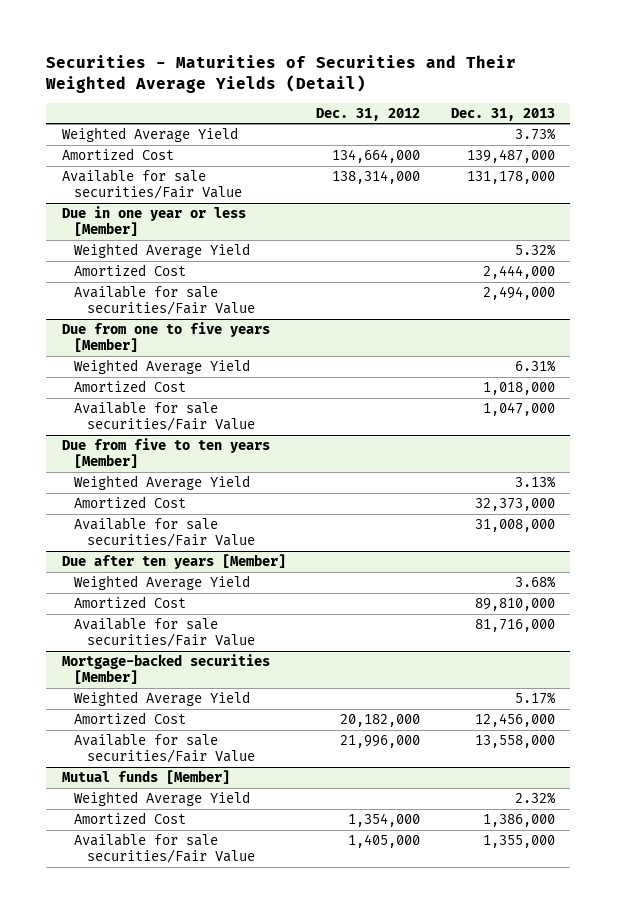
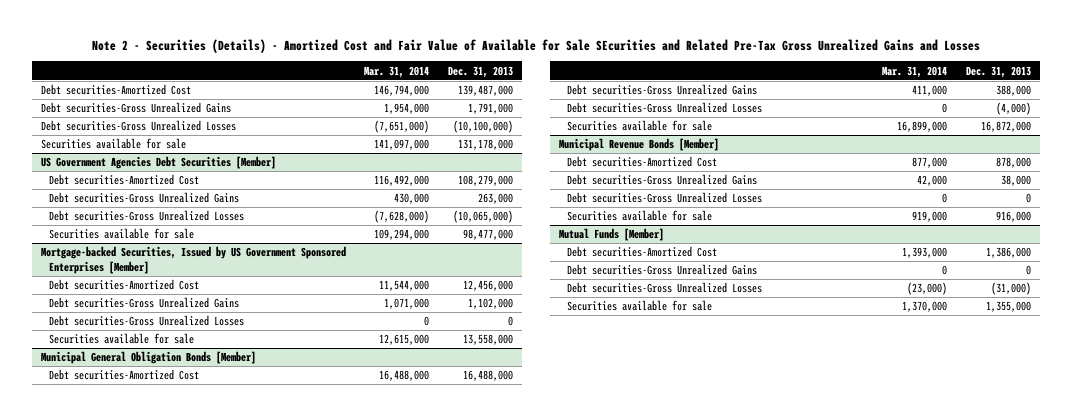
- Securities - Maturities of Securities and Their Weighted Average Yields (Detail)
+ Note 2 - Securities (Details) - Amortized Cost and Fair Value of Available for Sale SEcurities and Related Pre-Tax Gross Unrealized Gains and Losses
- | Dec. 31, 2012 | Dec. 31, 2013
+ | Mar. 31, 2014 | Dec. 31, 2013
- Weighted Average Yield | | 3.73%
- Amortized Cost | 134,664,000 | 139,487,000
- Available for sale securities/Fair Value | 138,314,000 | 131,178,000
- Due in one year or less [Member]
- Weighted Average Yield | | 5.32%
- Amortized Cost | | 2,444,000
- Available for sale securities/Fair Value | | 2,494,000
- Due from one to five years [Member]
- Weighted Average Yield | | 6.31%
- Amortized Cost | | 1,018,000
- Available for sale securities/Fair Value | | 1,047,000
- Due from five to ten years [Member]
- Weighted Average Yield | | 3.13%
- Amortized Cost | | 32,373,000
- Available for sale securities/Fair Value | | 31,008,000
- Due after ten years [Member]
- Weighted Average Yield | | 3.68%
- Amortized Cost | | 89,810,000
- Available for sale securities/Fair Value | | 81,716,000
- Mortgage-backed securities [Member]
- Weighted Average Yield | | 5.17%
- Amortized Cost | 20,182,000 | 12,456,000
- Available for sale securities/Fair Value | 21,996,000 | 13,558,000
- Mutual funds [Member]
- Weighted Average Yield | | 2.32%
- Amortized Cost | 1,354,000 | 1,386,000
- Available for sale securities/Fair Value | 1,405,000 | 1,355,000
+ Debt securities-Amortized Cost | 146,794,000 | 139,487,000
+ Debt securities-Gross Unrealized Gains | 1,954,000 | 1,791,000
+ Debt securities-Gross Unrealized Losses | (7,651,000) | (10,100,000)
+ Securities available for sale | 141,097,000 | 131,178,000
+ US Government Agencies Debt Securities [Member]
+ Debt securities-Amortized Cost | 116,492,000 | 108,279,000
+ Debt securities-Gross Unrealized Gains | 430,000 | 263,000
+ Debt securities-Gross Unrealized Losses | (7,628,000) | (10,065,000)
+ Securities available for sale | 109,294,000 | 98,477,000
+ Mortgage-backed Securities, Issued by US Government Sponsored Enterprises [Member]
+ Debt securities-Amortized Cost | 11,544,000 | 12,456,000
+ Debt securities-Gross Unrealized Gains | 1,071,000 | 1,102,000
+ Debt securities-Gross Unrealized Losses | 0 | 0
+ Securities available for sale | 12,615,000 | 13,558,000
+ Municipal General Obligation Bonds [Member]
+ Debt securities-Amortized Cost | 16,488,000 | 16,488,000
+ Debt securities-Gross Unrealized Gains | 411,000 | 388,000
+ Debt securities-Gross Unrealized Losses | 0 | (4,000)
+ Securities available for sale | 16,899,000 | 16,872,000
+ Municipal Revenue Bonds [Member]
+ Debt securities-Amortized Cost | 877,000 | 878,000
+ Debt securities-Gross Unrealized Gains | 42,000 | 38,000
+ Debt securities-Gross Unrealized Losses | 0 | 0
+ Securities available for sale | 919,000 | 916,000
+ Mutual Funds [Member]
+ Debt securities-Amortized Cost | 1,393,000 | 1,386,000
+ Debt securities-Gross Unrealized Gains | 0 | 0
+ Debt securities-Gross Unrealized Losses | (23,000) | (31,000)
+ Securities available for sale | 1,370,000 | 1,355,000

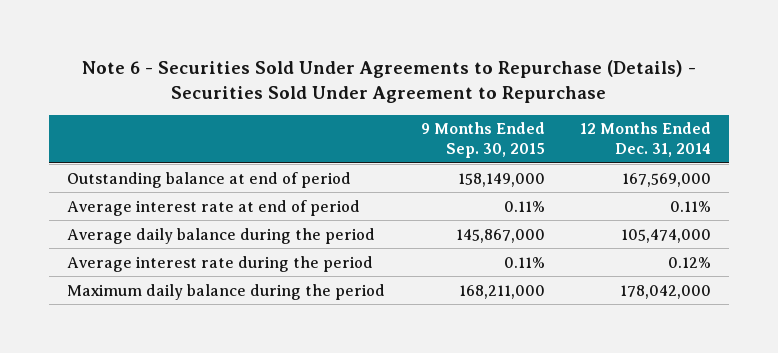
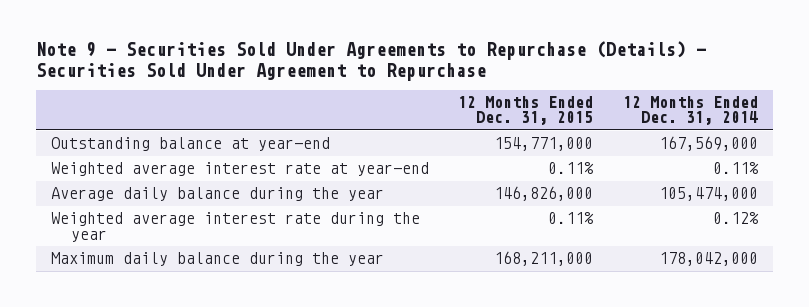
- Note 6 - Securities Sold Under Agreements to Repurchase (Details) - Securities Sold Under Agreement to Repurchase
+ Note 9 - Securities Sold Under Agreements to Repurchase (Details) - Securities Sold Under Agreement to Repurchase
- | 9 Months Ended Sep. 30, 2015 | 12 Months Ended Dec. 31, 2014
+ | 12 Months Ended Dec. 31, 2015 | 12 Months Ended Dec. 31, 2014
- Outstanding balance at end of period | 158,149,000 | 167,569,000
- Average interest rate at end of period | 0.11% | 0.11%
- Average daily balance during the period | 145,867,000 | 105,474,000
- Average interest rate during the period | 0.11% | 0.12%
- Maximum daily balance during the period | 168,211,000 | 178,042,000
+ Outstanding balance at year-end | 154,771,000 | 167,569,000
+ Weighted average interest rate at year-end | 0.11% | 0.11%
+ Average daily balance during the year | 146,826,000 | 105,474,000
+ Weighted average interest rate during the year | 0.11% | 0.12%
+ Maximum daily balance during the year | 168,211,000 | 178,042,000

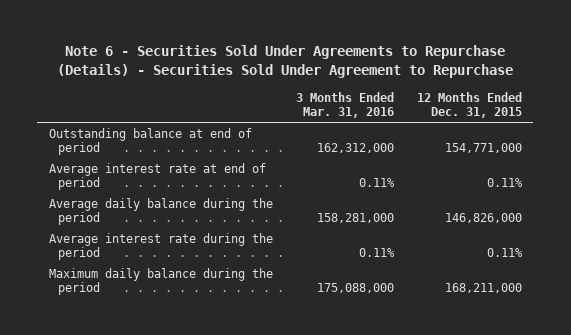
- Note 9 - Securities Sold Under Agreements to Repurchase (Details) - Securities Sold Under Agreement to Repurchase
+ Note 6 - Securities Sold Under Agreements to Repurchase (Details) - Securities Sold Under Agreement to Repurchase
- | 12 Months Ended Dec. 31, 2015 | 12 Months Ended Dec. 31, 2014
+ | 3 Months Ended Mar. 31, 2016 | 12 Months Ended Dec. 31, 2015
- Outstanding balance at year-end | 154,771,000 | 167,569,000
- Weighted average interest rate at year-end | 0.11% | 0.11%
- Average daily balance during the year | 146,826,000 | 105,474,000
- Weighted average interest rate during the year | 0.11% | 0.12%
- Maximum daily balance during the year | 168,211,000 | 178,042,000
+ Outstanding balance at end of period | 162,312,000 | 154,771,000
+ Average interest rate at end of period | 0.11% | 0.11%
+ Average daily balance during the period | 158,281,000 | 146,826,000
+ Average interest rate during the period | 0.11% | 0.11%
+ Maximum daily balance during the period | 175,088,000 | 168,211,000

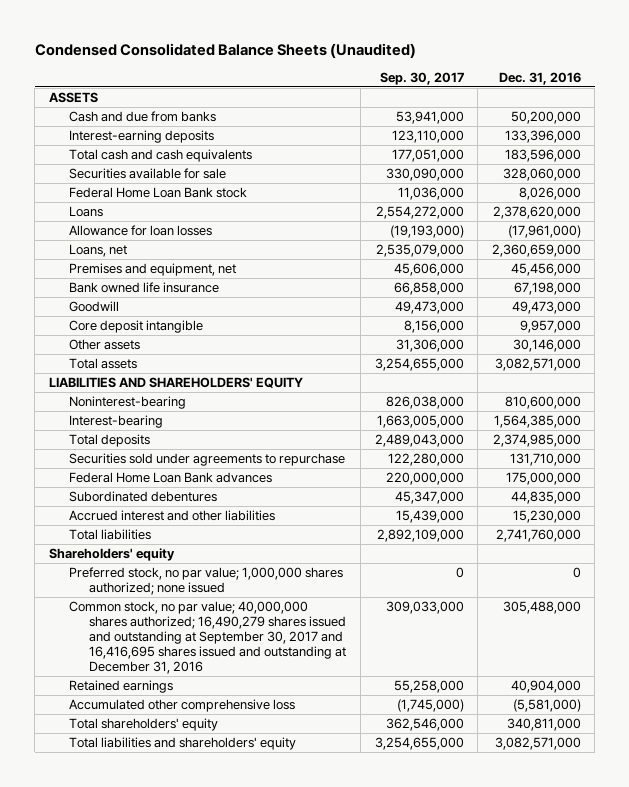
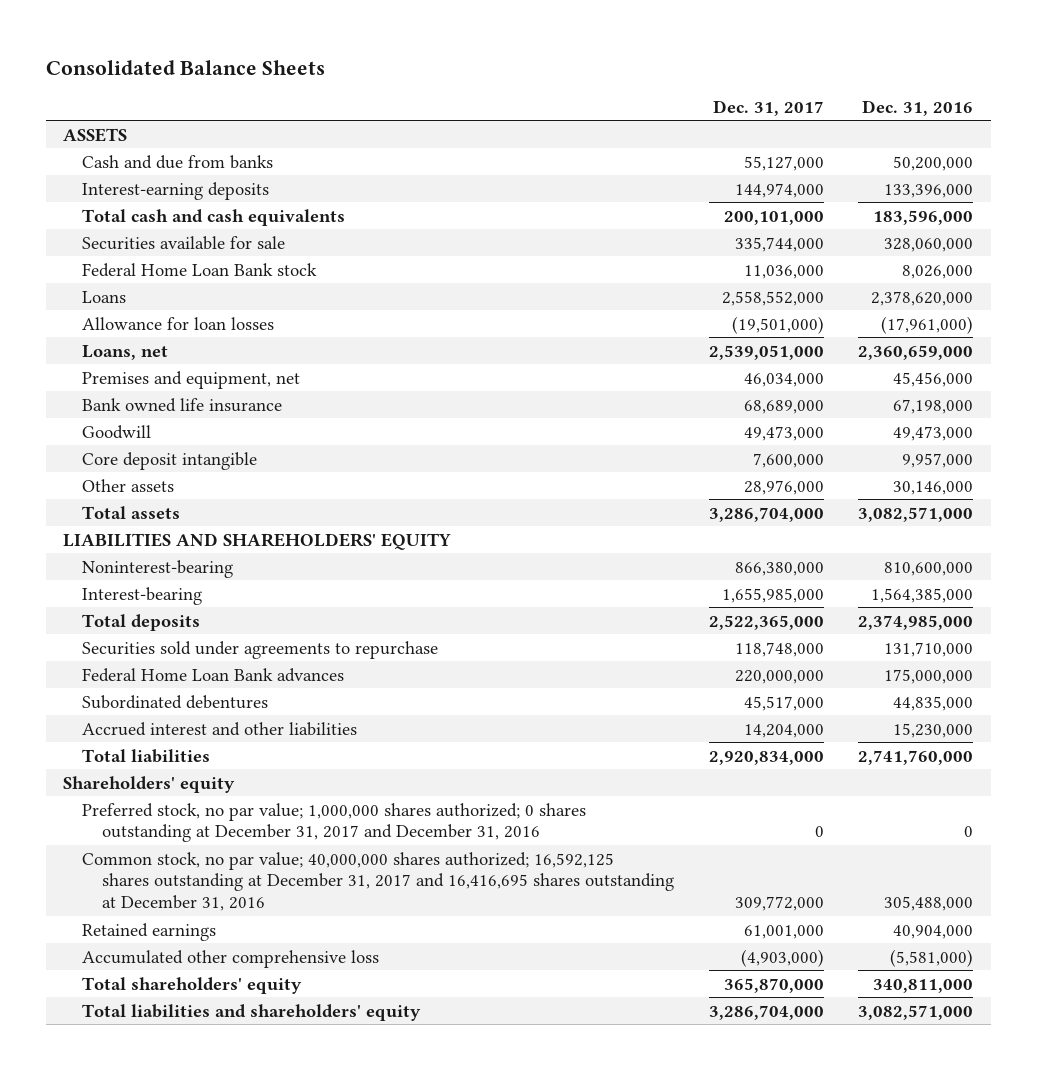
- Condensed Consolidated Balance Sheets (Unaudited)
+ Consolidated Balance Sheets
- | Sep. 30, 2017 | Dec. 31, 2016
+ | Dec. 31, 2017 | Dec. 31, 2016
- Preferred stock, no par value; 1,000,000 shares authorized; none issued | 0 | 0
- Common stock, no par value; 40,000,000 shares authorized; 16,490,279 shares issued and outstanding at September 30, 2017 and 16,416,695 shares issued and outstanding at December 31, 2016 | 309,033,000 | 305,488,000
+ Preferred stock, no par value; 1,000,000 shares authorized; 0 shares outstanding at December 31, 2017 and December 31, 2016 | 0 | 0
+ Common stock, no par value; 40,000,000 shares authorized; 16,592,125 shares outstanding at December 31, 2017 and 16,416,695 shares outstanding at December 31, 2016 | 309,772,000 | 305,488,000

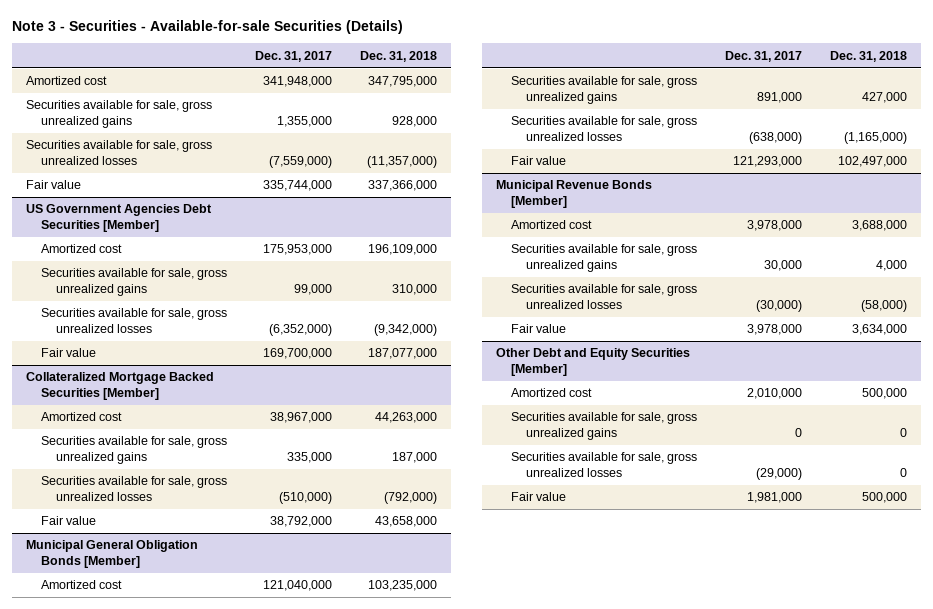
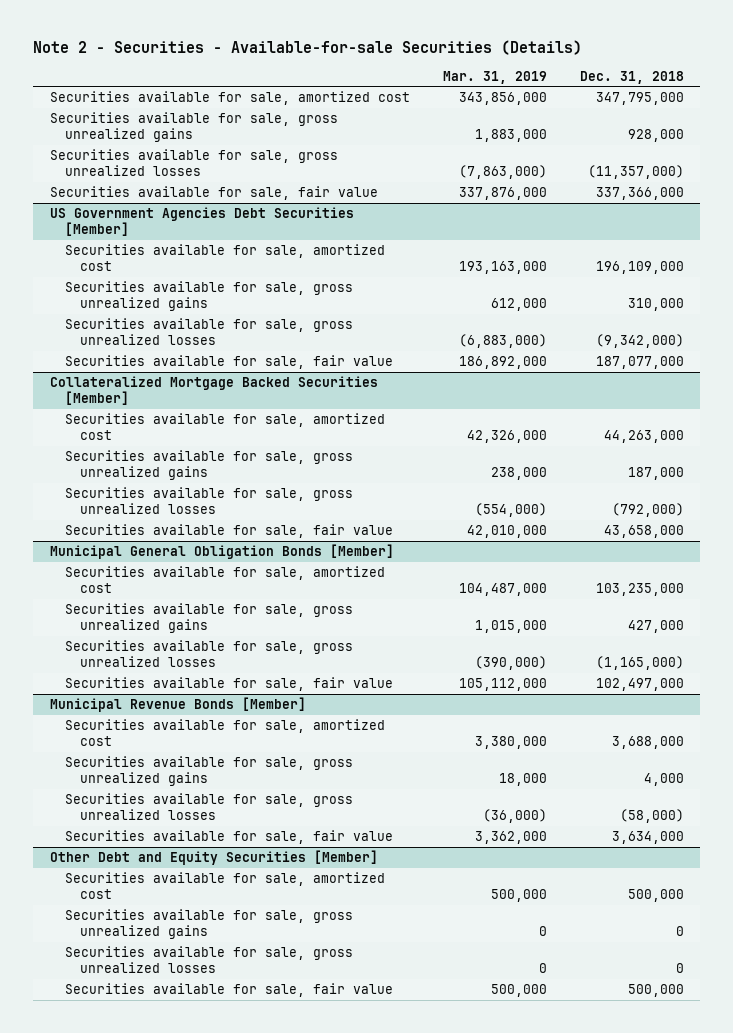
- Note 3 - Securities - Available-for-sale Securities (Details)
+ Note 2 - Securities - Available-for-sale Securities (Details)
- | Dec. 31, 2017 | Dec. 31, 2018
+ | Mar. 31, 2019 | Dec. 31, 2018
- Amortized cost | 341,948,000 | 347,795,000
+ Securities available for sale, amortized cost | 343,856,000 | 347,795,000
- Fair value | 335,744,000 | 337,366,000
+ Securities available for sale, fair value | 337,876,000 | 337,366,000
@ US Government Agencies Debt Securities [Member]
- Amortized cost | 175,953,000 | 196,109,000
+ Securities available for sale, amortized cost | 193,163,000 | 196,109,000
- Fair value | 169,700,000 | 187,077,000
+ Securities available for sale, fair value | 186,892,000 | 187,077,000
@ Collateralized Mortgage Backed Securities [Member]
- Amortized cost | 38,967,000 | 44,263,000
+ Securities available for sale, amortized cost | 42,326,000 | 44,263,000
- Fair value | 38,792,000 | 43,658,000
+ Securities available for sale, fair value | 42,010,000 | 43,658,000
@ Municipal General Obligation Bonds [Member]
- Amortized cost | 121,040,000 | 103,235,000
+ Securities available for sale, amortized cost | 104,487,000 | 103,235,000
- Fair value | 121,293,000 | 102,497,000
+ Securities available for sale, fair value | 105,112,000 | 102,497,000
@ Municipal Revenue Bonds [Member]
- Amortized cost | 3,978,000 | 3,688,000
+ Securities available for sale, amortized cost | 3,380,000 | 3,688,000
- Fair value | 3,978,000 | 3,634,000
+ Securities available for sale, fair value | 3,362,000 | 3,634,000
@ Other Debt and Equity Securities [Member]
- Amortized cost | 2,010,000 | 500,000
+ Securities available for sale, amortized cost | 500,000 | 500,000
- Fair value | 1,981,000 | 500,000
+ Securities available for sale, fair value | 500,000 | 500,000

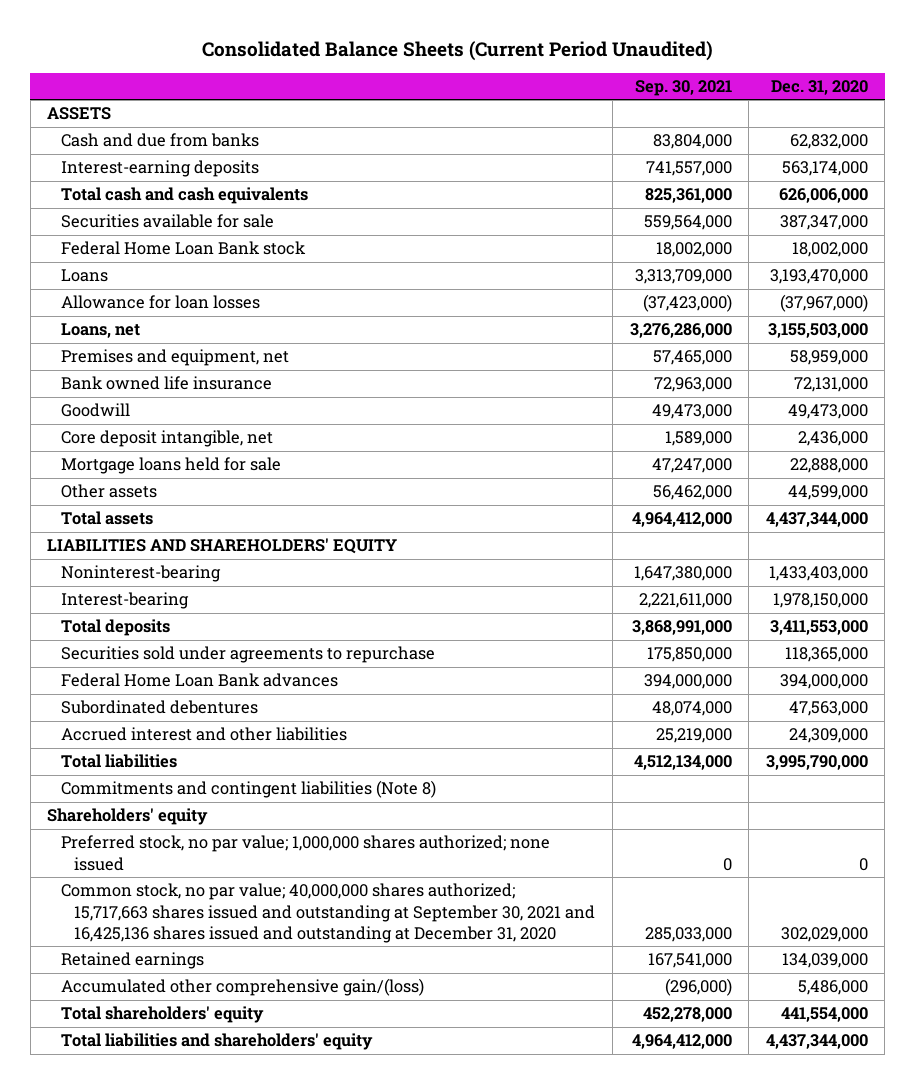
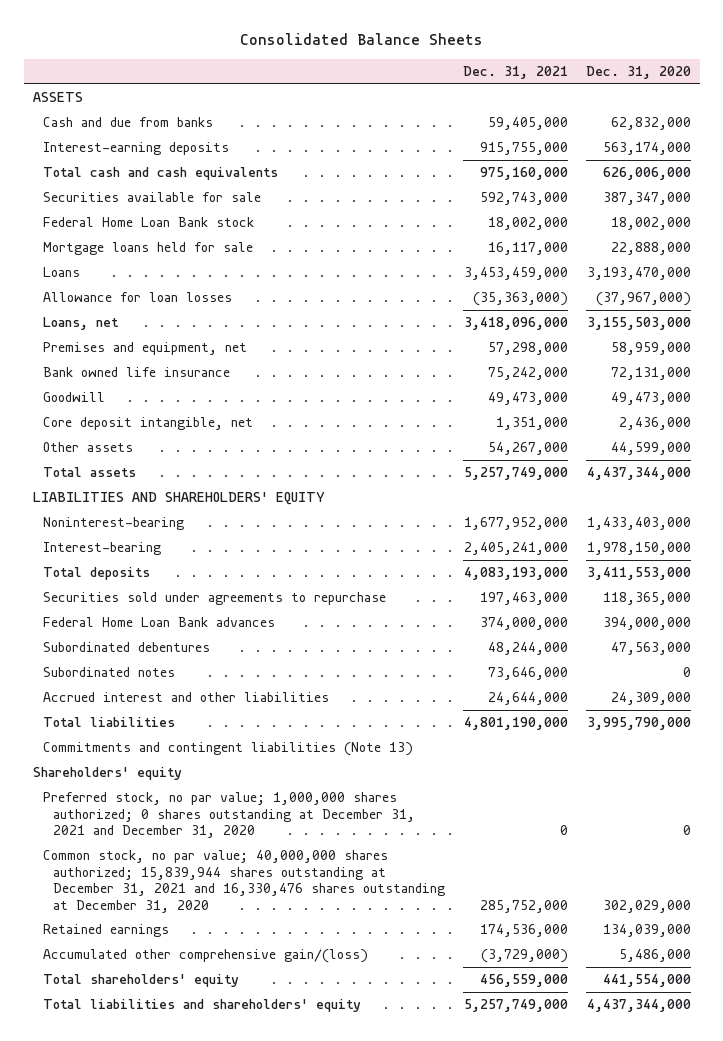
- Consolidated Balance Sheets (Current Period Unaudited)
+ Consolidated Balance Sheets
- | Sep. 30, 2021 | Dec. 31, 2020
+ | Dec. 31, 2021 | Dec. 31, 2020
moved up: Mortgage loans held for sale | 16,117,000 | 22,888,000
+ Subordinated notes | 73,646,000 | 0
- Commitments and contingent liabilities (Note 8)
+ Commitments and contingent liabilities (Note 13)
- Preferred stock, no par value; 1,000,000 shares authorized; none issued | 0 | 0
- Common stock, no par value; 40,000,000 shares authorized; 15,717,663 shares issued and outstanding at September 30, 2021 and 16,425,136 shares issued and outstanding at December 31, 2020 | 285,033,000 | 302,029,000
+ Preferred stock, no par value; 1,000,000 shares authorized; 0 shares outstanding at December 31, 2021 and December 31, 2020 | 0 | 0
+ Common stock, no par value; 40,000,000 shares authorized; 15,839,944 shares outstanding at December 31, 2021 and 16,330,476 shares outstanding at December 31, 2020 | 285,752,000 | 302,029,000

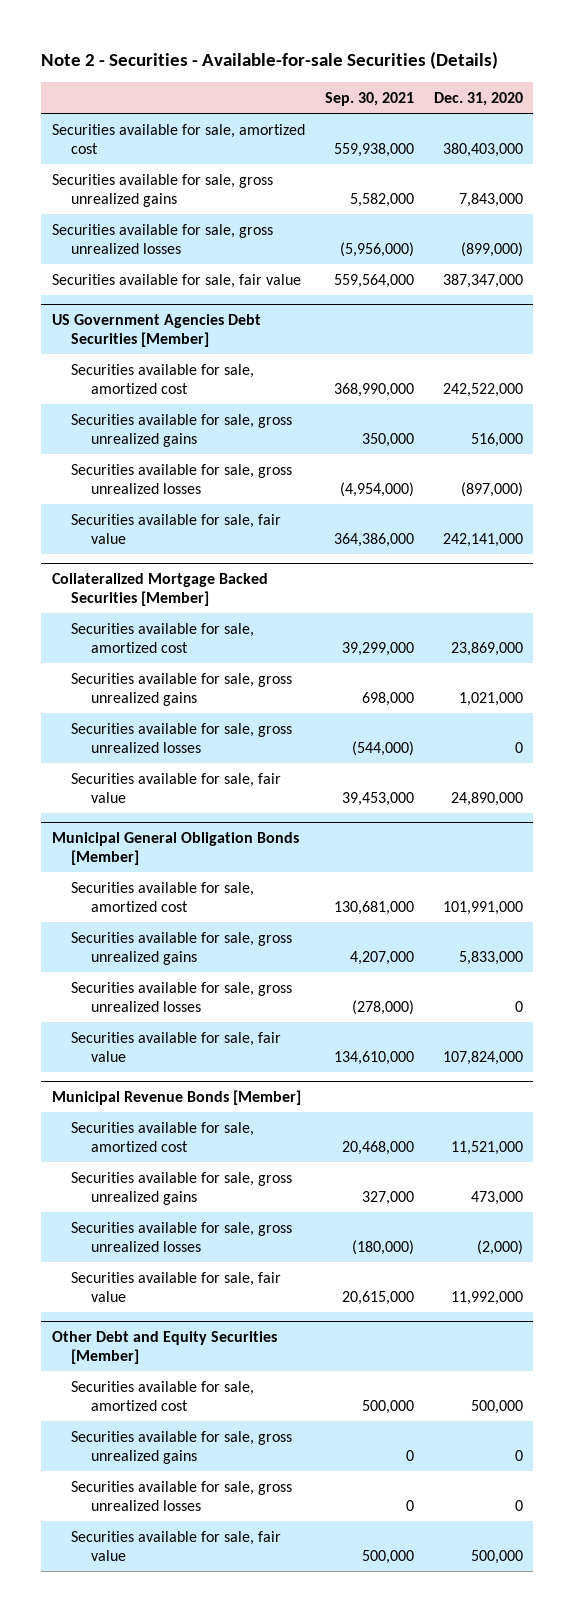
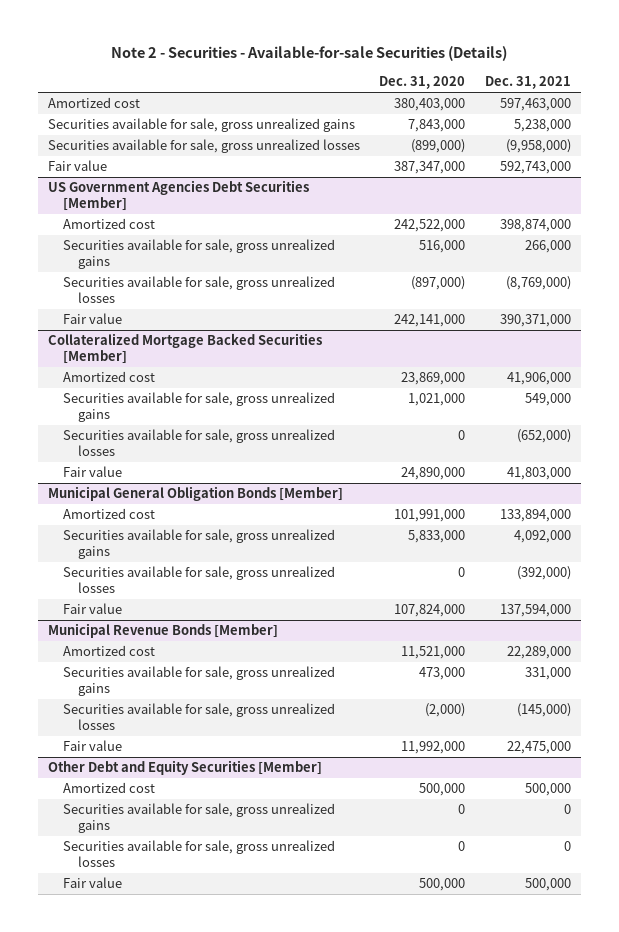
- | Sep. 30, 2021 | Dec. 31, 2020
+ | Dec. 31, 2020 | Dec. 31, 2021
- Securities available for sale, amortized cost | 559,938,000 | 380,403,000
+ Amortized cost | 380,403,000 | 597,463,000
- Securities available for sale, fair value | 559,564,000 | 387,347,000
+ Fair value | 387,347,000 | 592,743,000
@ US Government Agencies Debt Securities [Member]
- Securities available for sale, amortized cost | 368,990,000 | 242,522,000
+ Amortized cost | 242,522,000 | 398,874,000
- Securities available for sale, fair value | 364,386,000 | 242,141,000
+ Fair value | 242,141,000 | 390,371,000
@ Collateralized Mortgage Backed Securities [Member]
- Securities available for sale, amortized cost | 39,299,000 | 23,869,000
+ Amortized cost | 23,869,000 | 41,906,000
- Securities available for sale, fair value | 39,453,000 | 24,890,000
+ Fair value | 24,890,000 | 41,803,000
@ Municipal General Obligation Bonds [Member]
- Securities available for sale, amortized cost | 130,681,000 | 101,991,000
+ Amortized cost | 101,991,000 | 133,894,000
- Securities available for sale, fair value | 134,610,000 | 107,824,000
+ Fair value | 107,824,000 | 137,594,000
@ Municipal Revenue Bonds [Member]
- Securities available for sale, amortized cost | 20,468,000 | 11,521,000
+ Amortized cost | 11,521,000 | 22,289,000
- Securities available for sale, fair value | 20,615,000 | 11,992,000
+ Fair value | 11,992,000 | 22,475,000
@ Other Debt and Equity Securities [Member]
- Securities available for sale, amortized cost | 500,000 | 500,000
+ Amortized cost | 500,000 | 500,000
- Securities available for sale, fair value | 500,000 | 500,000
+ Fair value | 500,000 | 500,000

